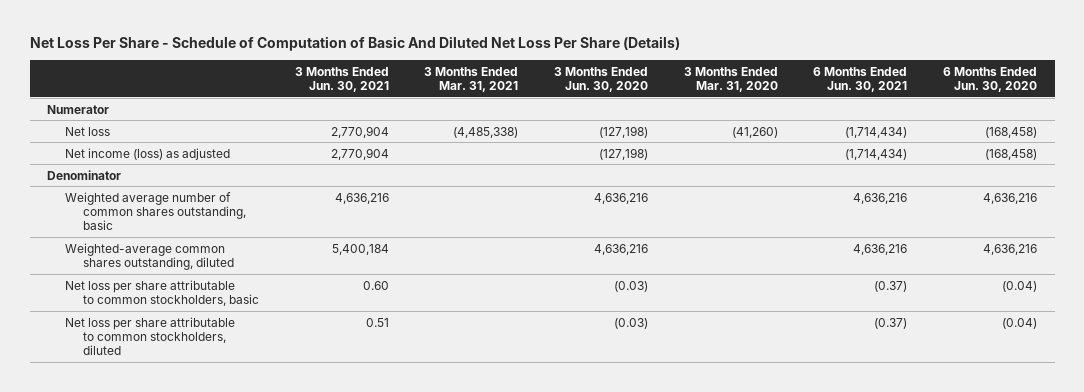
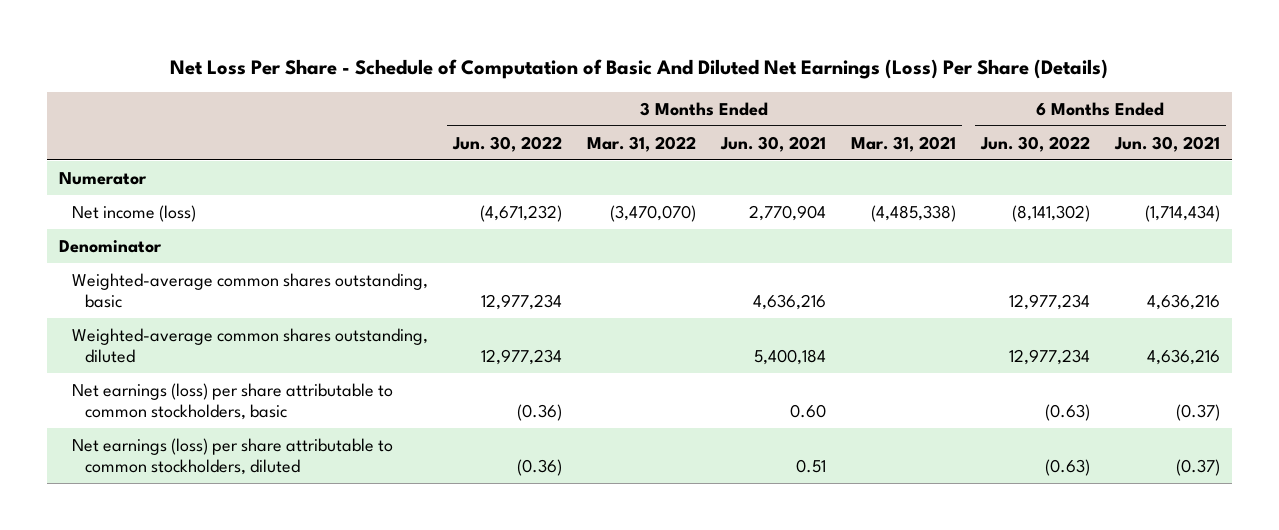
- Net Loss Per Share - Schedule of Computation of Basic And Diluted Net Loss Per Share (Details)
+ Net Loss Per Share - Schedule of Computation of Basic And Diluted Net Earnings (Loss) Per Share (Details)
- | 3 Months Ended Jun. 30, 2021 | 3 Months Ended Mar. 31, 2021 | 3 Months Ended Jun. 30, 2020 | 3 Months Ended Mar. 31, 2020 | 6 Months Ended Jun. 30, 2021 | 6 Months Ended Jun. 30, 2020
+ | 3 Months Ended Jun. 30, 2022 | 3 Months Ended Mar. 31, 2022 | 3 Months Ended Jun. 30, 2021 | 3 Months Ended Mar. 31, 2021 | 6 Months Ended Jun. 30, 2022 | 6 Months Ended Jun. 30, 2021
- Net loss | 2,770,904 | (4,485,338) | (127,198) | (41,260) | (1,714,434) | (168,458)
- Net income (loss) as adjusted | 2,770,904 | | (127,198) | | (1,714,434) | (168,458)
+ Net income (loss) | (4,671,232) | (3,470,070) | 2,770,904 | (4,485,338) | (8,141,302) | (1,714,434)
- Weighted average number of common shares outstanding, basic | 4,636,216 | | 4,636,216 | | 4,636,216 | 4,636,216
+ Weighted-average common shares outstanding, basic | 12,977,234 | | 4,636,216 | | 12,977,234 | 4,636,216
- Net loss per share attributable to common stockholders, basic | 0.60 | | (0.03) | | (0.37) | (0.04)
- Net loss per share attributable to common stockholders, diluted | 0.51 | | (0.03) | | (0.37) | (0.04)
+ Net earnings (loss) per share attributable to common stockholders, basic | (0.36) | | 0.60 | | (0.63) | (0.37)
+ Net earnings (loss) per share attributable to common stockholders, diluted | (0.36) | | 0.51 | | (0.63) | (0.37)

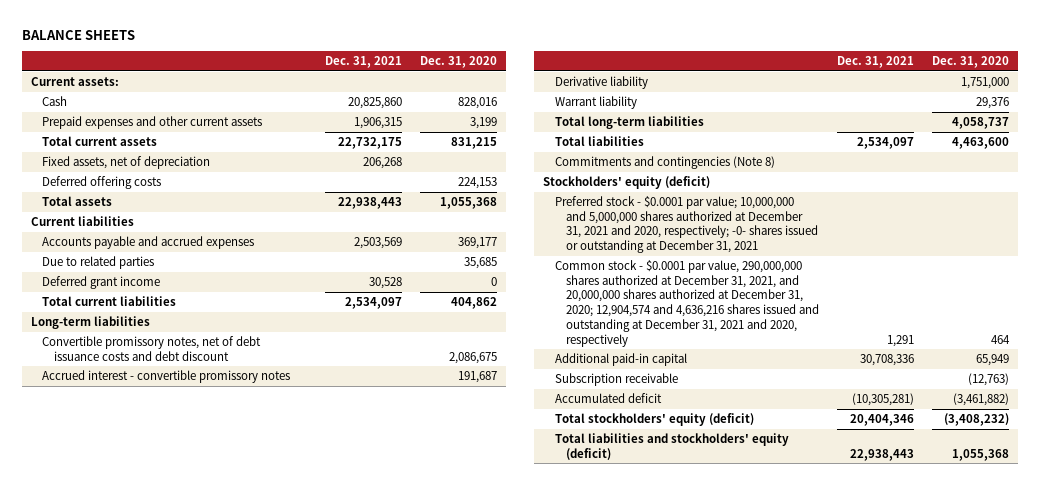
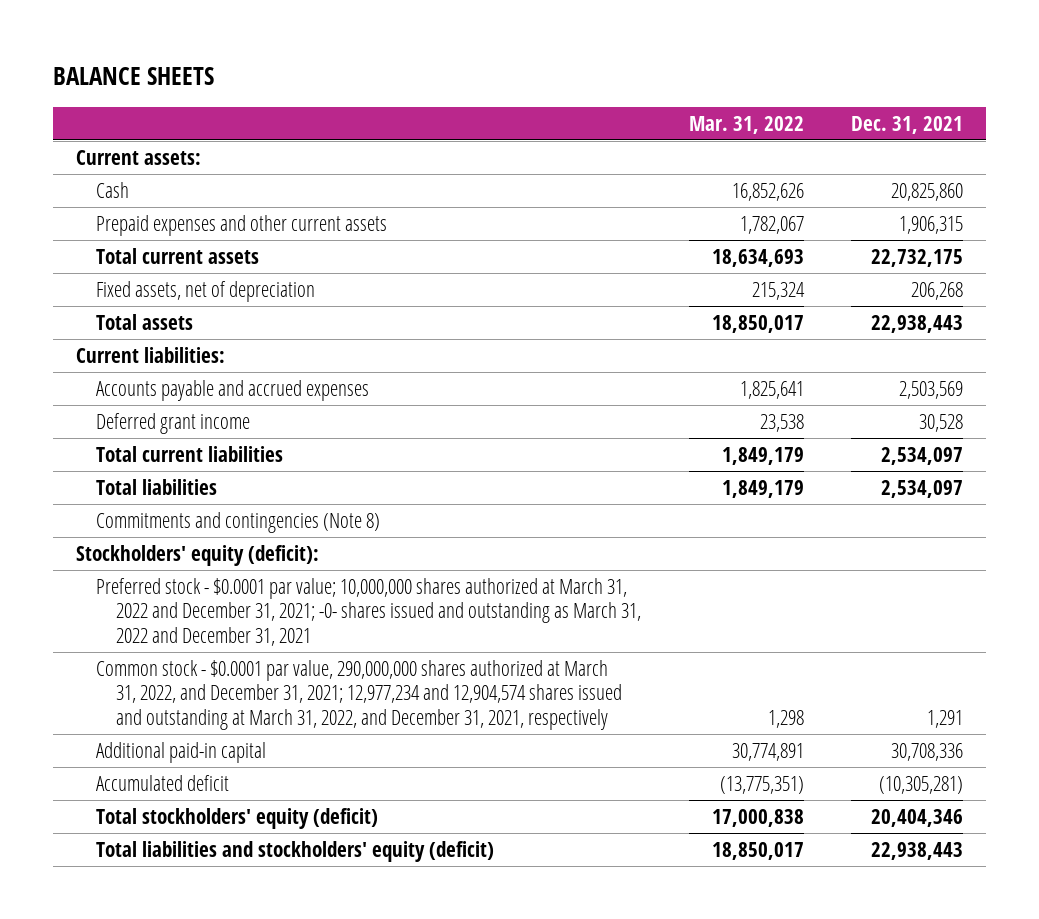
- | Dec. 31, 2021 | Dec. 31, 2020
+ | Mar. 31, 2022 | Dec. 31, 2021
- Deferred offering costs | | 224,153
- Current liabilities
+ Current liabilities:
- Due to related parties | | 35,685
- Long-term liabilities
- Convertible promissory notes, net of debt issuance costs and debt discount | | 2,086,675
- Accrued interest - convertible promissory notes | | 191,687
- Derivative liability | | 1,751,000
- Warrant liability | | 29,376
- Total long-term liabilities | | 4,058,737
- Stockholders' equity (deficit)
- Preferred stock - $0.0001 par value; 10,000,000 and 5,000,000 shares authorized at December 31, 2021 and 2020, respectively; -0- shares issued or outstanding at December 31, 2021
- Common stock - $0.0001 par value, 290,000,000 shares authorized at December 31, 2021, and 20,000,000 shares authorized at December 31, 2020; 12,904,574 and 4,636,216 shares issued and outstanding at December 31, 2021 and 2020, respectively | 1,291 | 464
+ Stockholders' equity (deficit):
+ Preferred stock - $0.0001 par value; 10,000,000 shares authorized at March 31, 2022 and December 31, 2021; -0- shares issued and outstanding as March 31, 2022 and December 31, 2021
+ Common stock - $0.0001 par value, 290,000,000 shares authorized at March 31, 2022, and December 31, 2021; 12,977,234 and 12,904,574 shares issued and outstanding at March 31, 2022, and December 31, 2021, respectively | 1,298 | 1,291
- Subscription receivable | | (12,763)

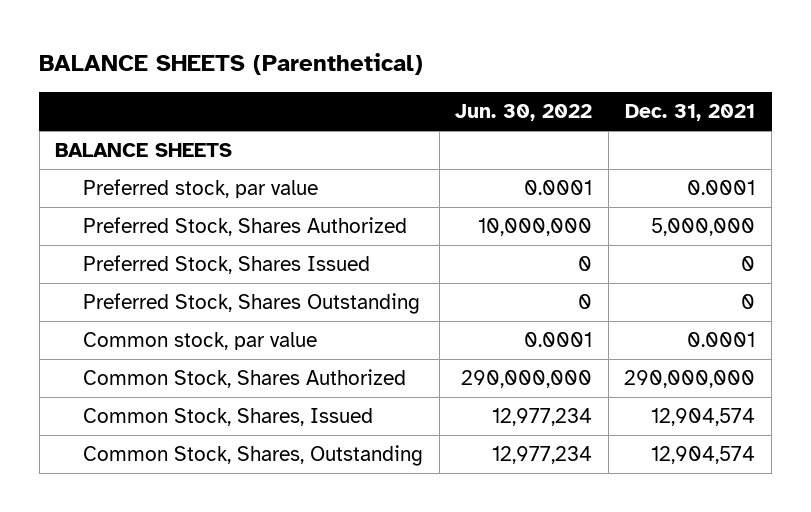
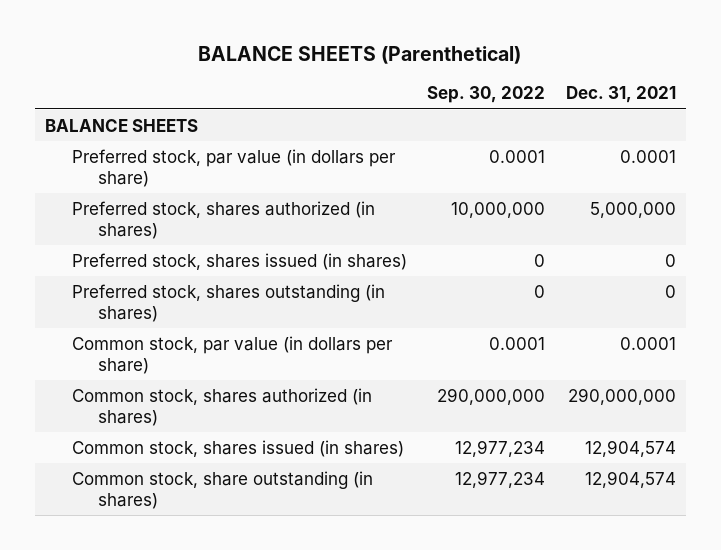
- | Jun. 30, 2022 | Dec. 31, 2021
+ | Sep. 30, 2022 | Dec. 31, 2021
- Preferred stock, par value | 0.0001 | 0.0001
- Preferred Stock, Shares Authorized | 10,000,000 | 5,000,000
- Preferred Stock, Shares Issued | 0 | 0
- Preferred Stock, Shares Outstanding | 0 | 0
- Common stock, par value | 0.0001 | 0.0001
- Common Stock, Shares Authorized | 290,000,000 | 290,000,000
- Common Stock, Shares, Issued | 12,977,234 | 12,904,574
- Common Stock, Shares, Outstanding | 12,977,234 | 12,904,574
+ Preferred stock, par value (in dollars per share) | 0.0001 | 0.0001
+ Preferred stock, shares authorized (in shares) | 10,000,000 | 5,000,000
+ Preferred stock, shares issued (in shares) | 0 | 0
+ Preferred stock, shares outstanding (in shares) | 0 | 0
+ Common stock, par value (in dollars per share) | 0.0001 | 0.0001
+ Common stock, shares authorized (in shares) | 290,000,000 | 290,000,000
+ Common stock, shares issued (in shares) | 12,977,234 | 12,904,574
+ Common stock, share outstanding (in shares) | 12,977,234 | 12,904,574

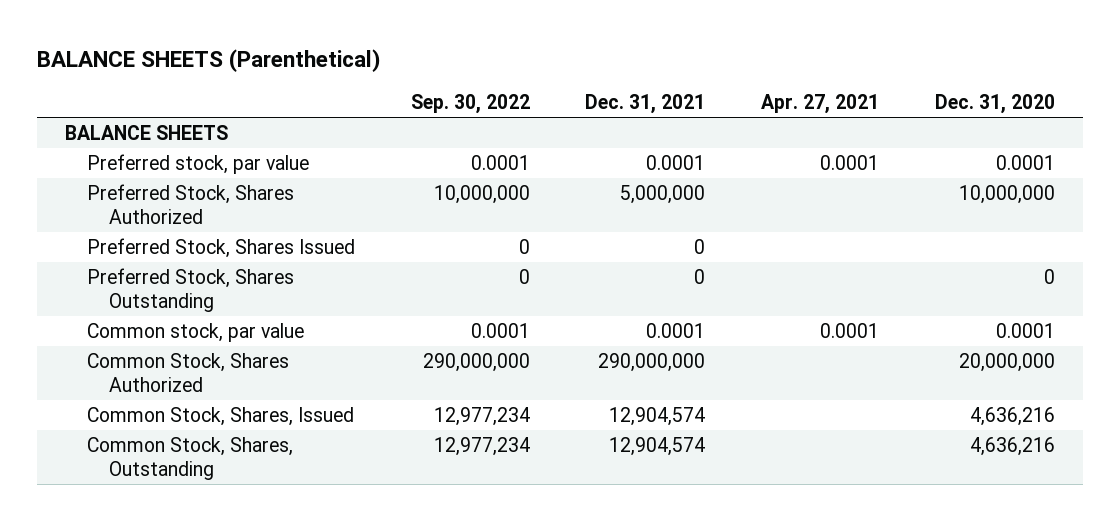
- | Sep. 30, 2022 | Dec. 31, 2021
+ | Sep. 30, 2022 | Dec. 31, 2021 | Apr. 27, 2021 | Dec. 31, 2020
- Preferred stock, par value (in dollars per share) | 0.0001 | 0.0001
- Preferred stock, shares authorized (in shares) | 10,000,000 | 5,000,000
- Preferred stock, shares issued (in shares) | 0 | 0
- Preferred stock, shares outstanding (in shares) | 0 | 0
- Common stock, par value (in dollars per share) | 0.0001 | 0.0001
- Common stock, shares authorized (in shares) | 290,000,000 | 290,000,000
- Common stock, shares issued (in shares) | 12,977,234 | 12,904,574
- Common stock, share outstanding (in shares) | 12,977,234 | 12,904,574
+ Preferred stock, par value | 0.0001 | 0.0001 | 0.0001 | 0.0001
+ Preferred Stock, Shares Authorized | 10,000,000 | 5,000,000 | | 10,000,000
+ Preferred Stock, Shares Issued | 0 | 0 | |
+ Preferred Stock, Shares Outstanding | 0 | 0 | | 0
+ Common stock, par value | 0.0001 | 0.0001 | 0.0001 | 0.0001
+ Common Stock, Shares Authorized | 290,000,000 | 290,000,000 | | 20,000,000
+ Common Stock, Shares, Issued | 12,977,234 | 12,904,574 | | 4,636,216
+ Common Stock, Shares, Outstanding | 12,977,234 | 12,904,574 | | 4,636,216

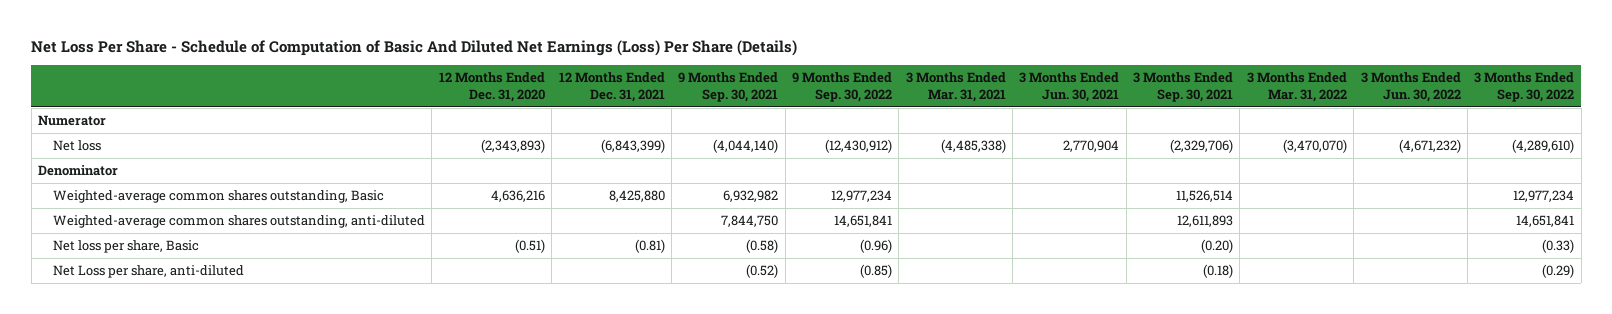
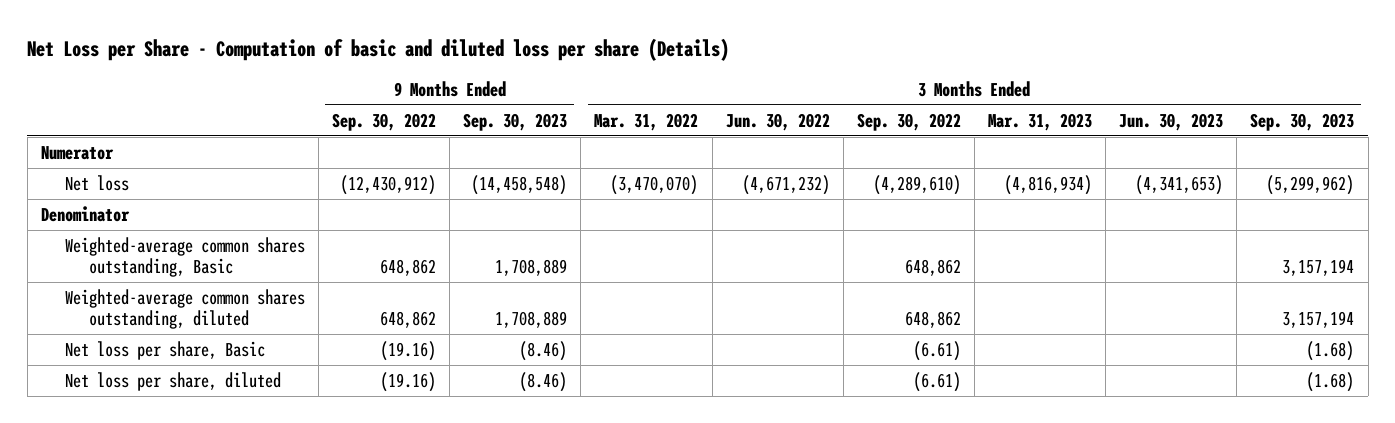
- Net Loss Per Share - Schedule of Computation of Basic And Diluted Net Earnings (Loss) Per Share (Details)
+ Net Loss per Share - Computation of basic and diluted loss per share (Details)
- | 12 Months Ended Dec. 31, 2020 | 12 Months Ended Dec. 31, 2021 | 9 Months Ended Sep. 30, 2021 | 9 Months Ended Sep. 30, 2022 | 3 Months Ended Mar. 31, 2021 | 3 Months Ended Jun. 30, 2021 | 3 Months Ended Sep. 30, 2021 | 3 Months Ended Mar. 31, 2022 | 3 Months Ended Jun. 30, 2022 | 3 Months Ended Sep. 30, 2022
+ | 9 Months Ended Sep. 30, 2022 | 9 Months Ended Sep. 30, 2023 | 3 Months Ended Mar. 31, 2022 | 3 Months Ended Jun. 30, 2022 | 3 Months Ended Sep. 30, 2022 | 3 Months Ended Mar. 31, 2023 | 3 Months Ended Jun. 30, 2023 | 3 Months Ended Sep. 30, 2023
- Weighted-average common shares outstanding, Basic | 4,636,216 | 8,425,880 | 6,932,982 | 12,977,234 | | | 11,526,514 | | | 12,977,234
- Weighted-average common shares outstanding, anti-diluted | | | 7,844,750 | 14,651,841 | | | 12,611,893 | | | 14,651,841
- Net loss per share, Basic | (0.51) | (0.81) | (0.58) | (0.96) | | | (0.20) | | | (0.33)
- Net Loss per share, anti-diluted | | | (0.52) | (0.85) | | | (0.18) | | | (0.29)
+ Weighted-average common shares outstanding, Basic | 648,862 | 1,708,889 | | | 648,862 | | | 3,157,194
+ Weighted-average common shares outstanding, diluted | 648,862 | 1,708,889 | | | 648,862 | | | 3,157,194
+ Net loss per share, Basic | (19.16) | (8.46) | | | (6.61) | | | (1.68)
+ Net loss per share, diluted | (19.16) | (8.46) | | | (6.61) | | | (1.68)

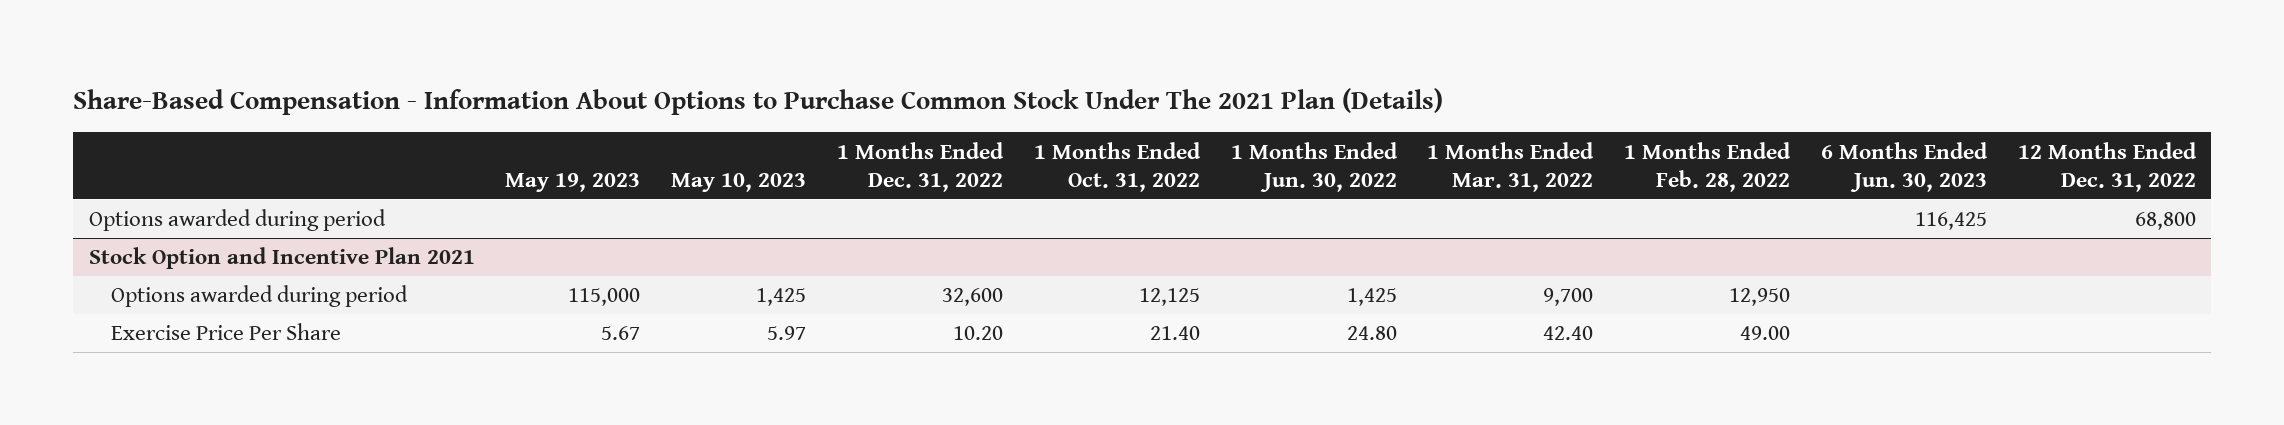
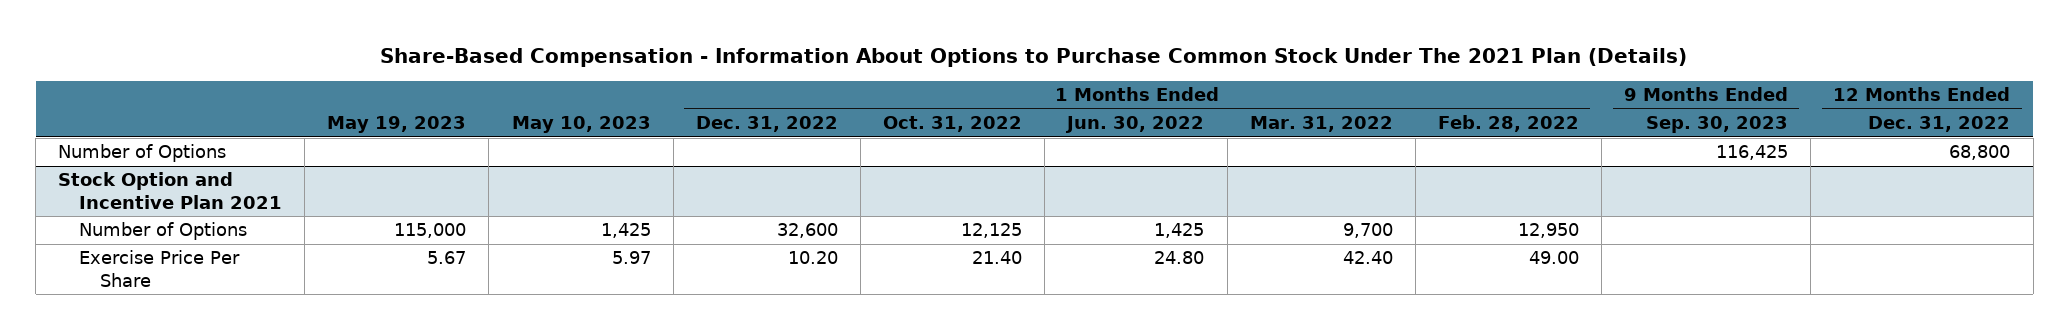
- | May 19, 2023 | May 10, 2023 | 1 Months Ended Dec. 31, 2022 | 1 Months Ended Oct. 31, 2022 | 1 Months Ended Jun. 30, 2022 | 1 Months Ended Mar. 31, 2022 | 1 Months Ended Feb. 28, 2022 | 6 Months Ended Jun. 30, 2023 | 12 Months Ended Dec. 31, 2022
+ | May 19, 2023 | May 10, 2023 | 1 Months Ended Dec. 31, 2022 | 1 Months Ended Oct. 31, 2022 | 1 Months Ended Jun. 30, 2022 | 1 Months Ended Mar. 31, 2022 | 1 Months Ended Feb. 28, 2022 | 9 Months Ended Sep. 30, 2023 | 12 Months Ended Dec. 31, 2022
- Options awarded during period | | | | | | | | 116,425 | 68,800
+ Number of Options | | | | | | | | 116,425 | 68,800
@ Stock Option and Incentive Plan 2021
- Options awarded during period | 115,000 | 1,425 | 32,600 | 12,125 | 1,425 | 9,700 | 12,950 | |
+ Number of Options | 115,000 | 1,425 | 32,600 | 12,125 | 1,425 | 9,700 | 12,950 | |

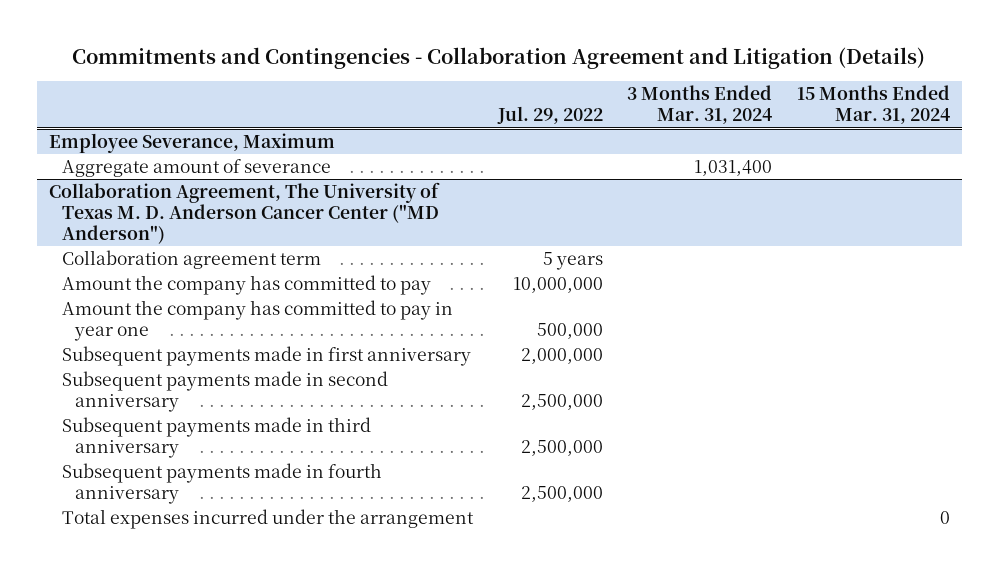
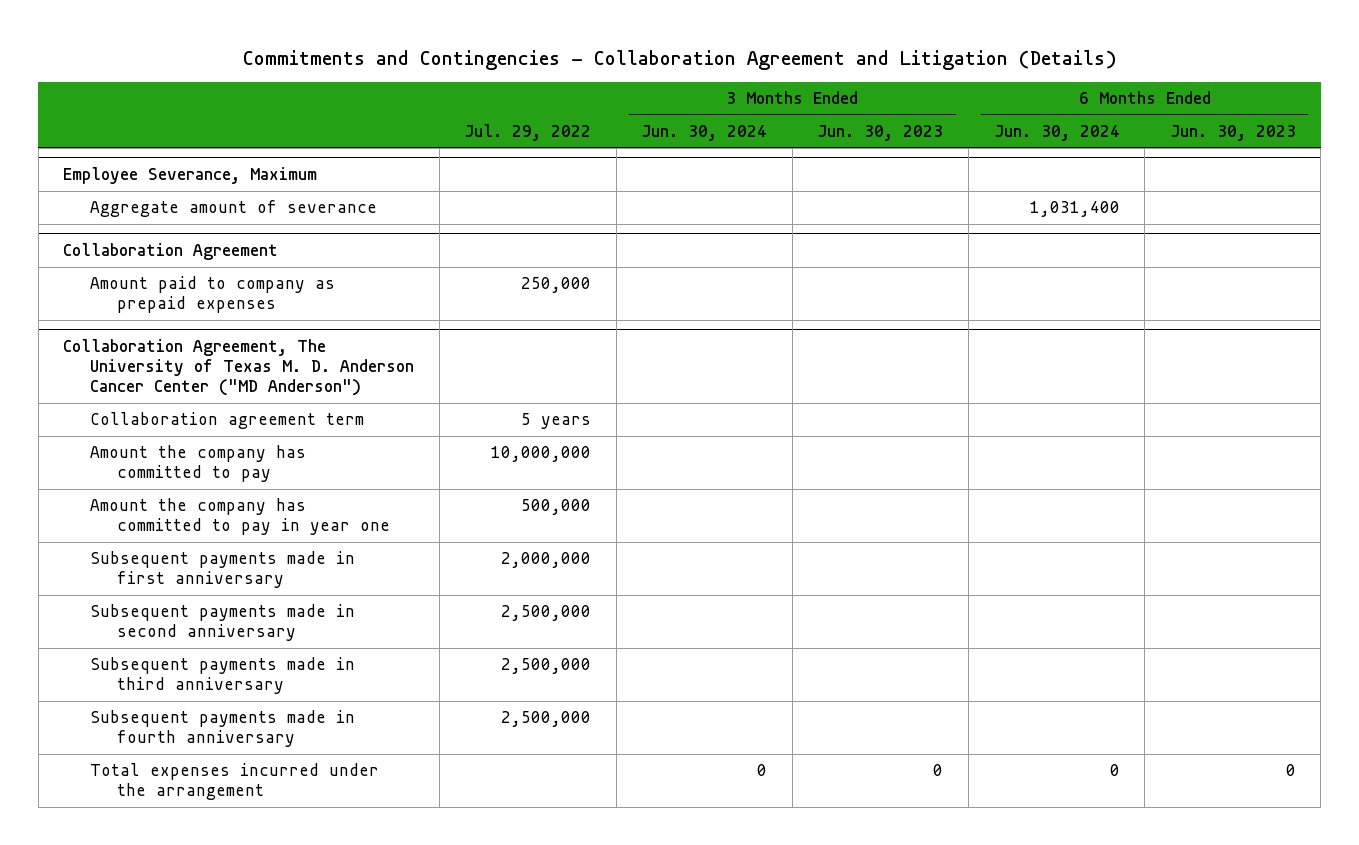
- | Jul. 29, 2022 | 3 Months Ended Mar. 31, 2024 | 15 Months Ended Mar. 31, 2024
+ | Jul. 29, 2022 | 3 Months Ended Jun. 30, 2024 | 3 Months Ended Jun. 30, 2023 | 6 Months Ended Jun. 30, 2024 | 6 Months Ended Jun. 30, 2023
+ Collaboration Agreement
+ Amount paid to company as prepaid expenses | 250,000 | | | |

